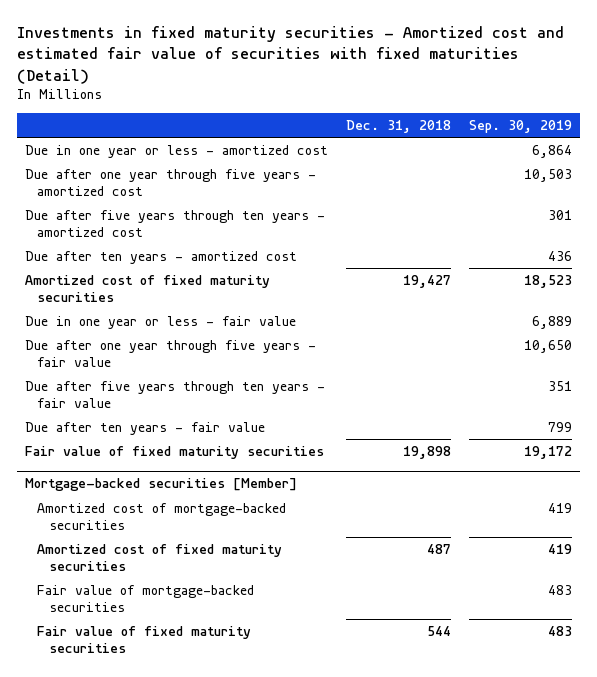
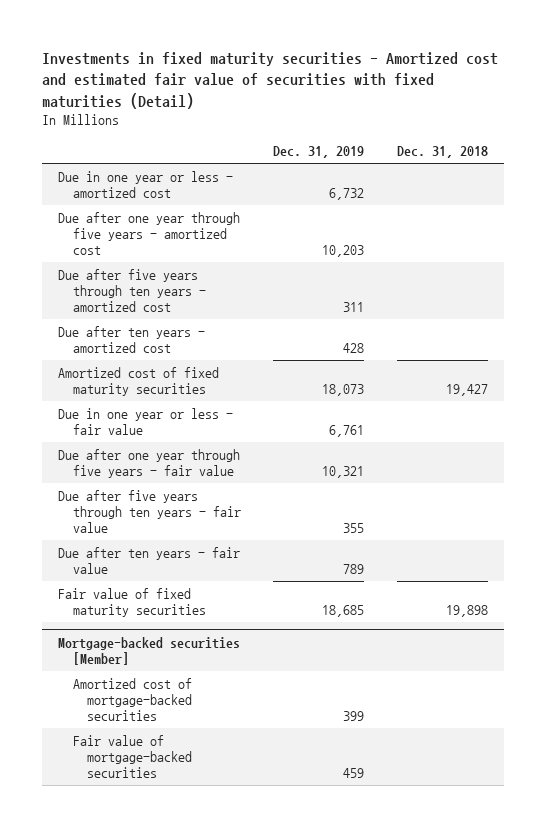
- | Dec. 31, 2018 | Sep. 30, 2019
+ | Dec. 31, 2019 | Dec. 31, 2018
@ Mortgage-backed securities [Member]
- Amortized cost of fixed maturity securities | 487 | 419
- Fair value of fixed maturity securities | 544 | 483

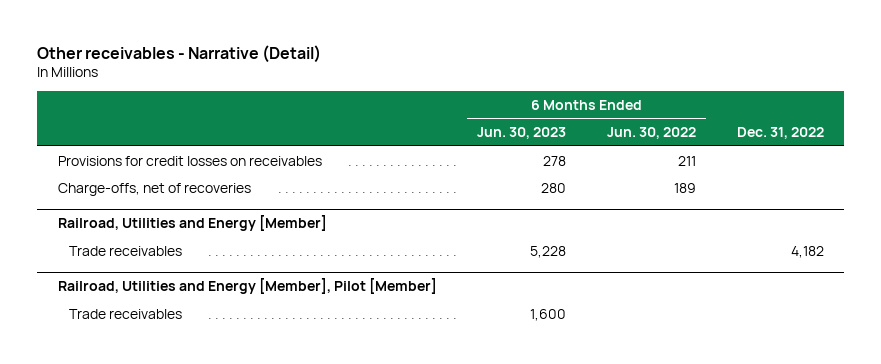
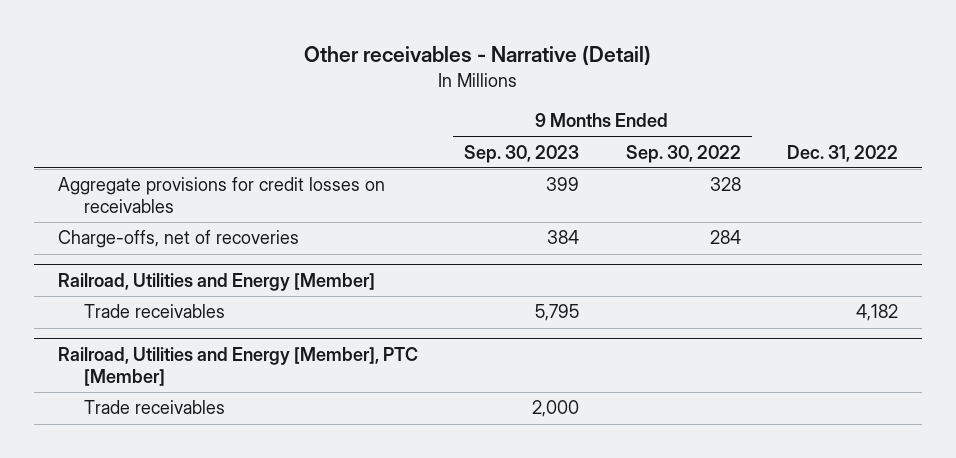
- | 6 Months Ended Jun. 30, 2023 | 6 Months Ended Jun. 30, 2022 | Dec. 31, 2022
+ | 9 Months Ended Sep. 30, 2023 | 9 Months Ended Sep. 30, 2022 | Dec. 31, 2022
- Provisions for credit losses on receivables | 278 | 211 |
+ Aggregate provisions for credit losses on receivables | 399 | 328 |
- Railroad, Utilities and Energy [Member], Pilot [Member]
+ Railroad, Utilities and Energy [Member], PTC [Member]

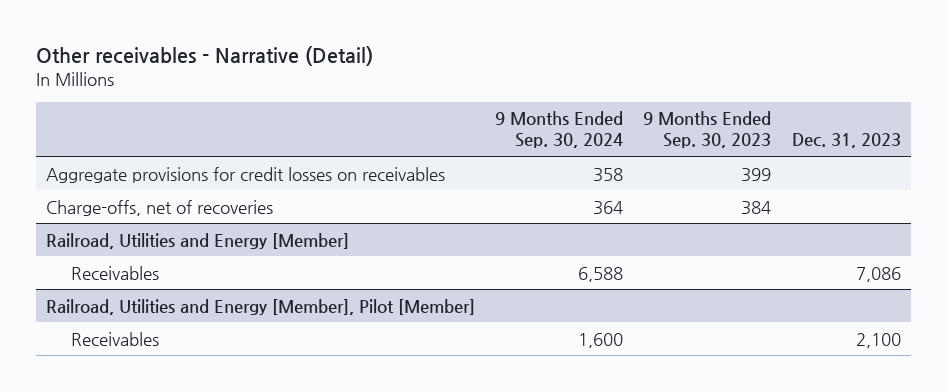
- | 9 Months Ended Sep. 30, 2023 | 9 Months Ended Sep. 30, 2022 | Dec. 31, 2022
+ | 9 Months Ended Sep. 30, 2024 | 9 Months Ended Sep. 30, 2023 | Dec. 31, 2023
@ Railroad, Utilities and Energy [Member]
- Trade receivables | 5,795 | | 4,182
- Railroad, Utilities and Energy [Member], PTC [Member]
- Trade receivables | 2,000 | |
@ Railroad, Utilities and Energy [Member]
+ Receivables | 6,588 | | 7,086
+ Railroad, Utilities and Energy [Member], Pilot [Member]
+ Receivables | 1,600 | | 2,100

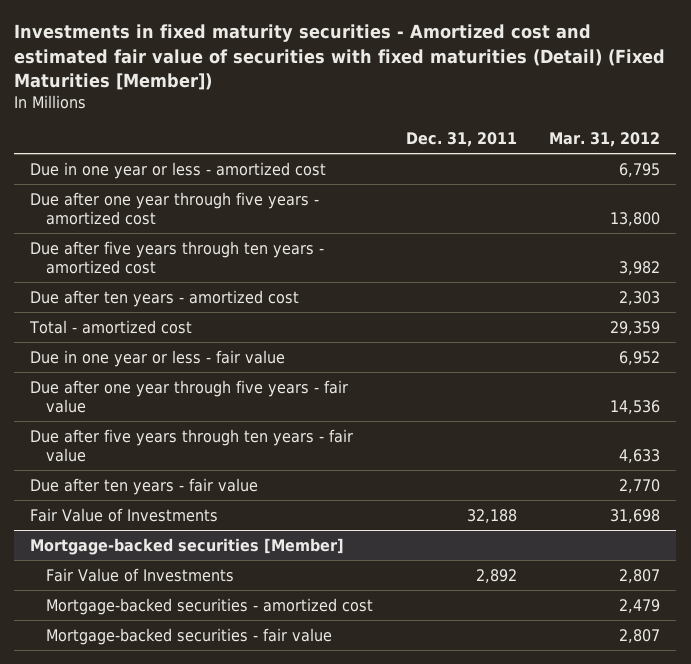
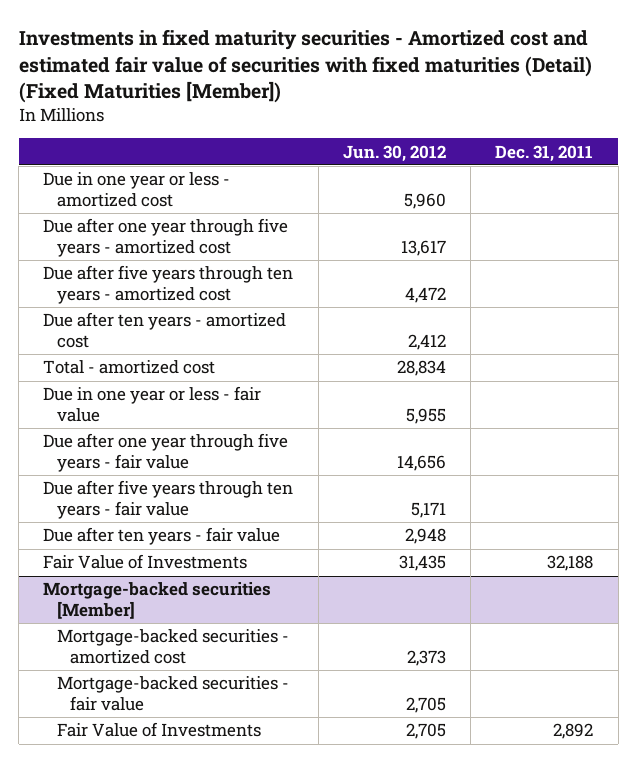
- | Dec. 31, 2011 | Mar. 31, 2012
+ | Jun. 30, 2012 | Dec. 31, 2011
@ Mortgage-backed securities [Member]
moved down: Fair Value of Investments | 2,705 | 2,892

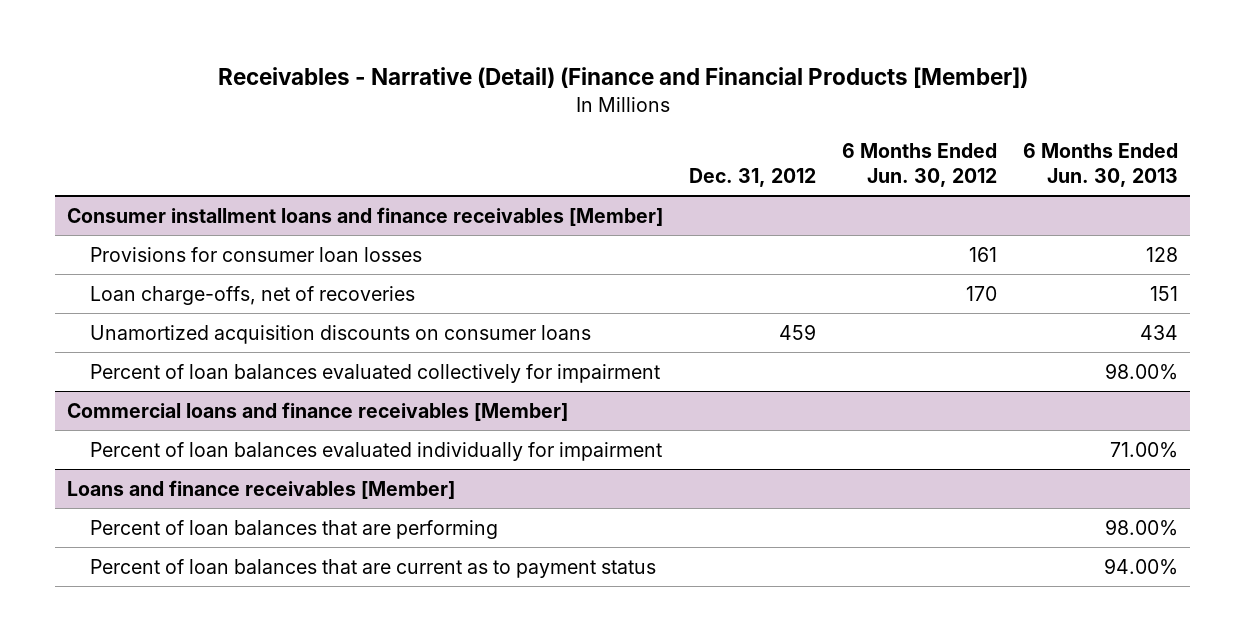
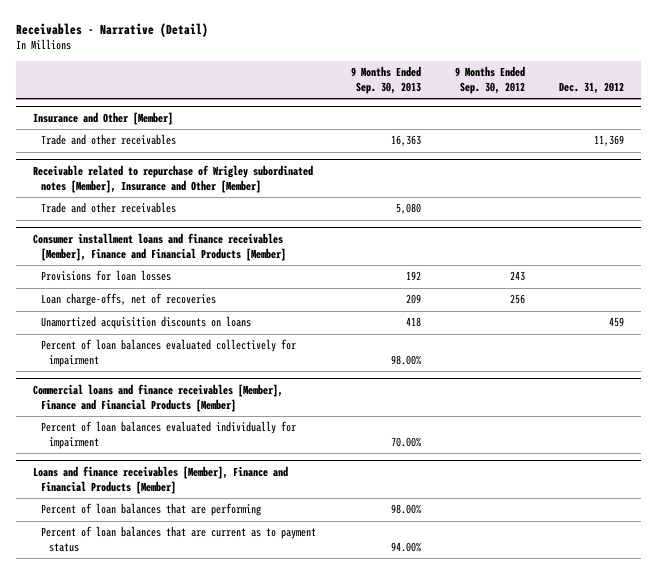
- Receivables - Narrative (Detail) (Finance and Financial Products [Member])
+ Receivables - Narrative (Detail)
- | Dec. 31, 2012 | 6 Months Ended Jun. 30, 2012 | 6 Months Ended Jun. 30, 2013
+ | 9 Months Ended Sep. 30, 2013 | 9 Months Ended Sep. 30, 2012 | Dec. 31, 2012
- Consumer installment loans and finance receivables [Member]
- Provisions for consumer loan losses | | 161 | 128
+ Insurance and Other [Member]
+ Trade and other receivables | 16,363 | | 11,369
+ Receivable related to repurchase of Wrigley subordinated notes [Member], Insurance and Other [Member]
+ Trade and other receivables | 5,080 | |
+ Consumer installment loans and finance receivables [Member], Finance and Financial Products [Member]
+ Provisions for loan losses | 192 | 243 |
- Unamortized acquisition discounts on consumer loans | 459 | | 434
+ Unamortized acquisition discounts on loans | 418 | | 459
- Commercial loans and finance receivables [Member]
+ Commercial loans and finance receivables [Member], Finance and Financial Products [Member]
- Loans and finance receivables [Member]
+ Loans and finance receivables [Member], Finance and Financial Products [Member]

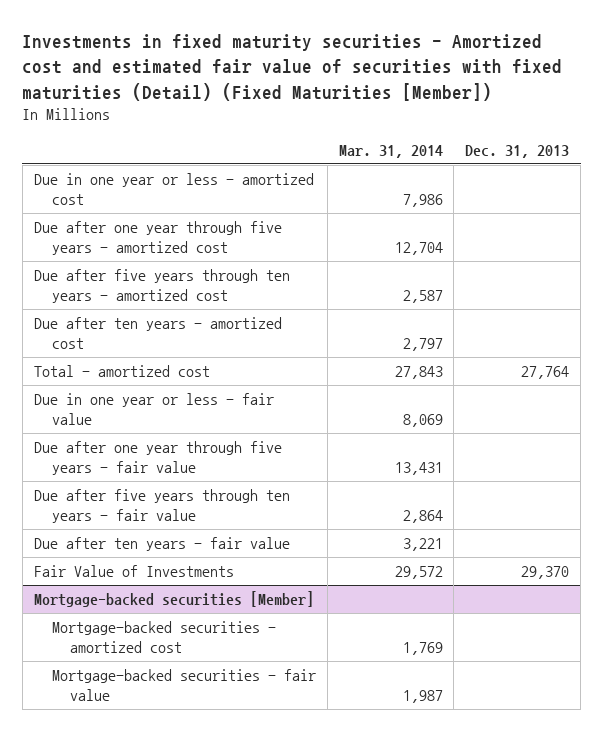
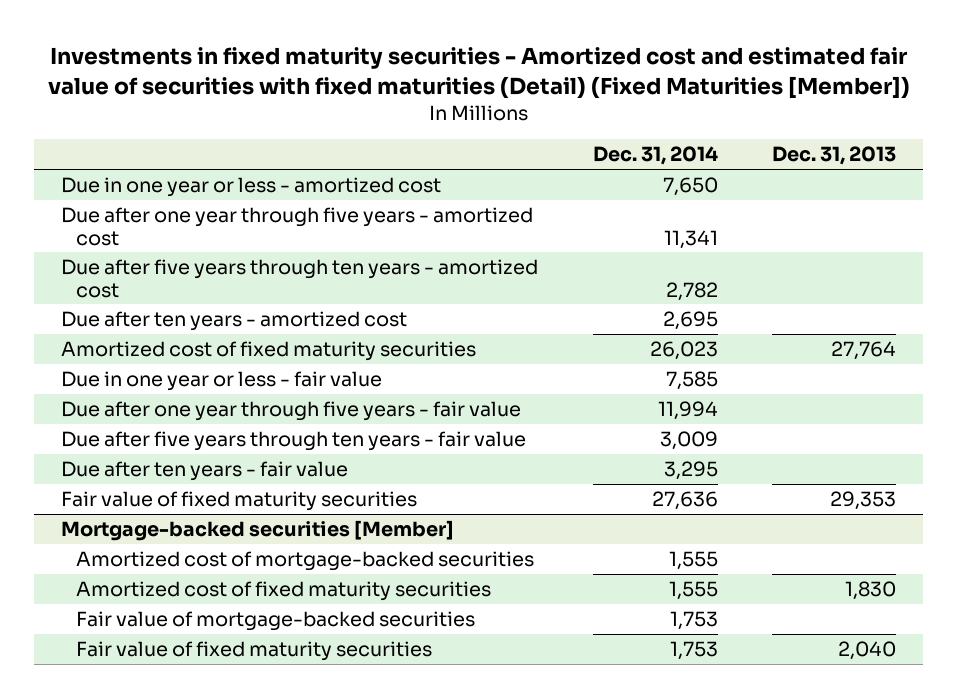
- | Mar. 31, 2014 | Dec. 31, 2013
+ | Dec. 31, 2014 | Dec. 31, 2013
- Total - amortized cost | 27,843 | 27,764
+ Amortized cost of fixed maturity securities | 26,023 | 27,764
- Fair Value of Investments | 29,572 | 29,370
+ Fair value of fixed maturity securities | 27,636 | 29,353
@ Mortgage-backed securities [Member]
- Mortgage-backed securities - amortized cost | 1,769 |
- Mortgage-backed securities - fair value | 1,987 |
+ Amortized cost of mortgage-backed securities | 1,555 |
+ Amortized cost of fixed maturity securities | 1,555 | 1,830
+ Fair value of mortgage-backed securities | 1,753 |
+ Fair value of fixed maturity securities | 1,753 | 2,040

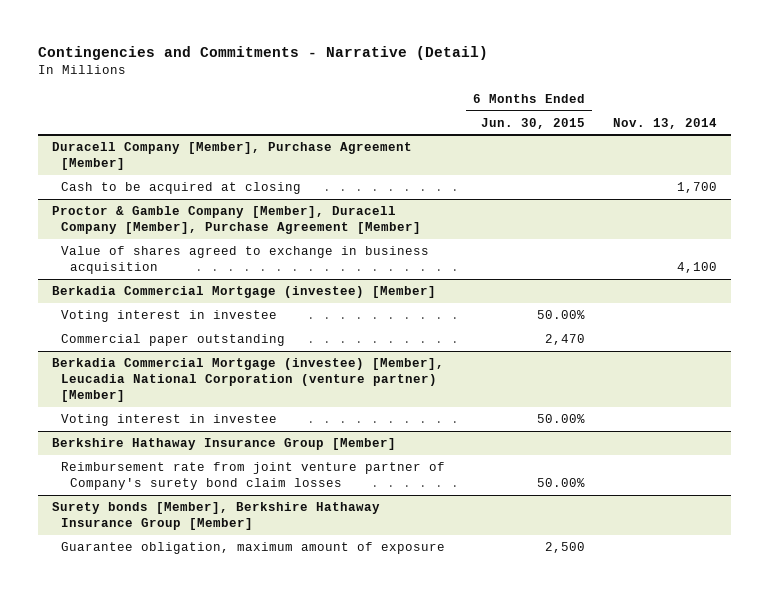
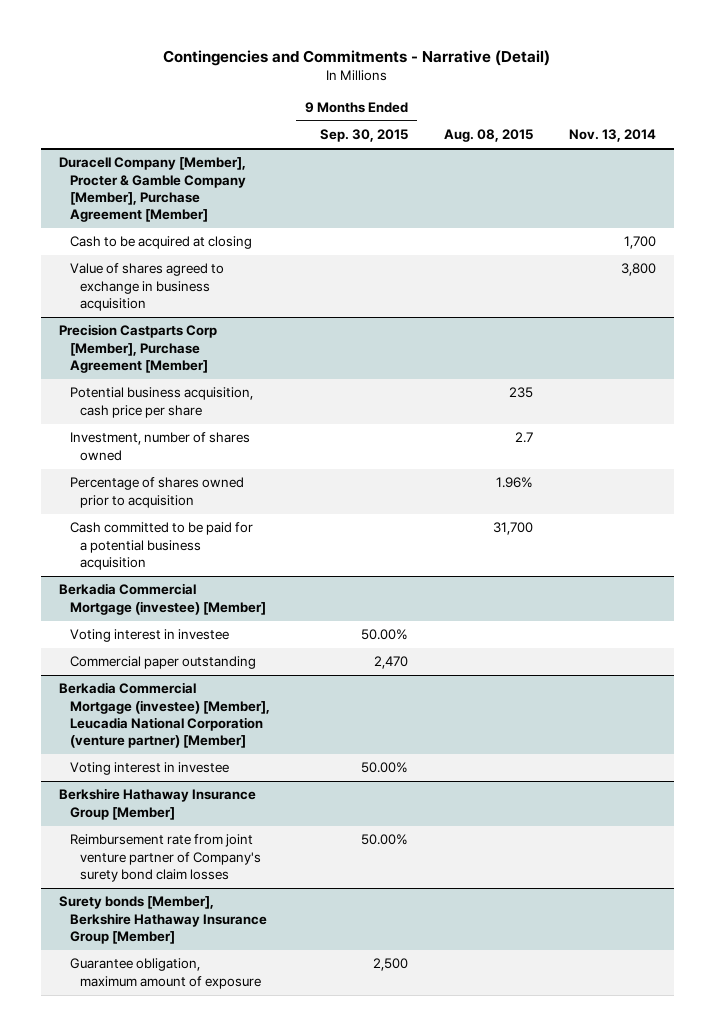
- | 6 Months Ended Jun. 30, 2015 | Nov. 13, 2014
+ | 9 Months Ended Sep. 30, 2015 | Aug. 08, 2015 | Nov. 13, 2014
- Duracell Company [Member], Purchase Agreement [Member]
- Cash to be acquired at closing | | 1,700
- Proctor & Gamble Company [Member], Duracell Company [Member], Purchase Agreement [Member]
- Value of shares agreed to exchange in business acquisition | | 4,100
+ Duracell Company [Member], Procter & Gamble Company [Member], Purchase Agreement [Member]
+ Cash to be acquired at closing | | | 1,700
+ Value of shares agreed to exchange in business acquisition | | | 3,800
+ Precision Castparts Corp [Member], Purchase Agreement [Member]
+ Potential business acquisition, cash price per share | | 235 |
+ Investment, number of shares owned | | 2.7 |
+ Percentage of shares owned prior to acquisition | | 1.96% |
+ Cash committed to be paid for a potential business acquisition | | 31,700 |

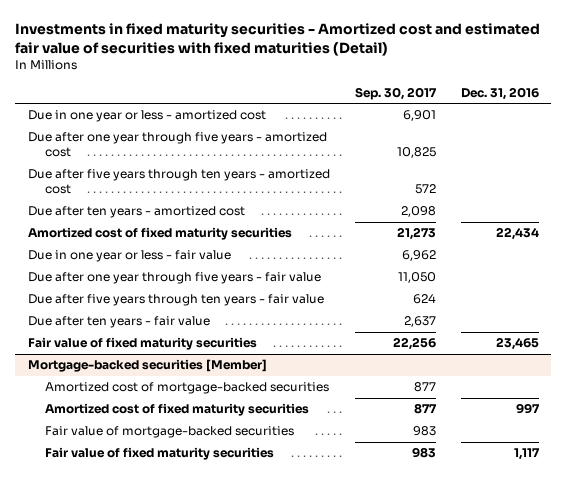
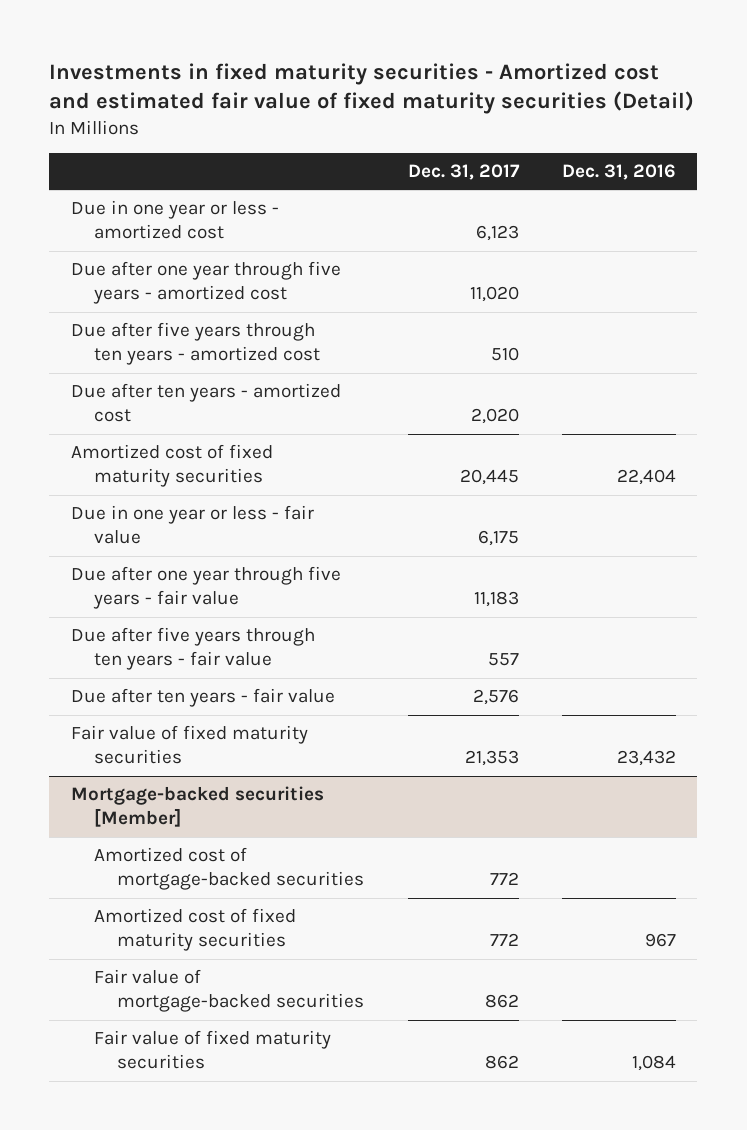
- Investments in fixed maturity securities - Amortized cost and estimated fair value of securities with fixed maturities (Detail)
+ Investments in fixed maturity securities - Amortized cost and estimated fair value of fixed maturity securities (Detail)
- | Sep. 30, 2017 | Dec. 31, 2016
+ | Dec. 31, 2017 | Dec. 31, 2016
- Amortized cost of fixed maturity securities | 21,273 | 22,434
+ Amortized cost of fixed maturity securities | 20,445 | 22,404
- Fair value of fixed maturity securities | 22,256 | 23,465
+ Fair value of fixed maturity securities | 21,353 | 23,432
@ Mortgage-backed securities [Member]
- Amortized cost of fixed maturity securities | 877 | 997
+ Amortized cost of fixed maturity securities | 772 | 967
- Fair value of fixed maturity securities | 983 | 1,117
+ Fair value of fixed maturity securities | 862 | 1,084

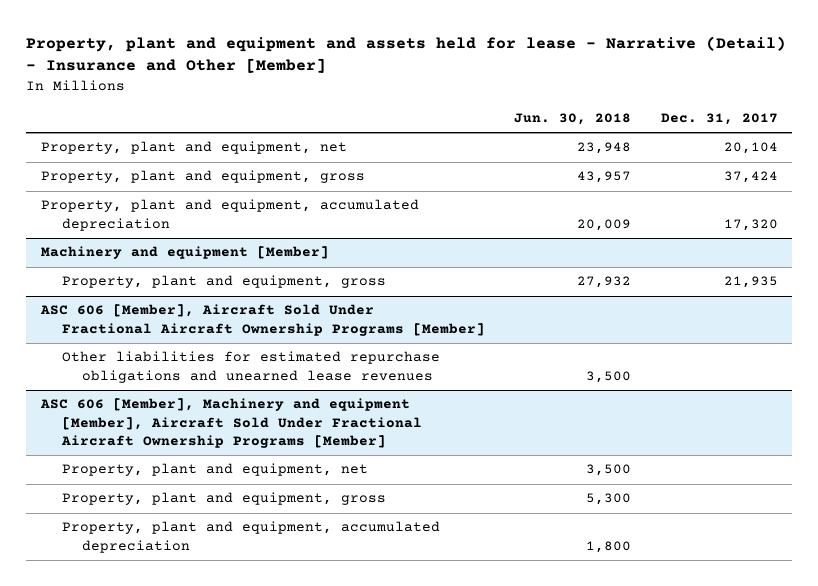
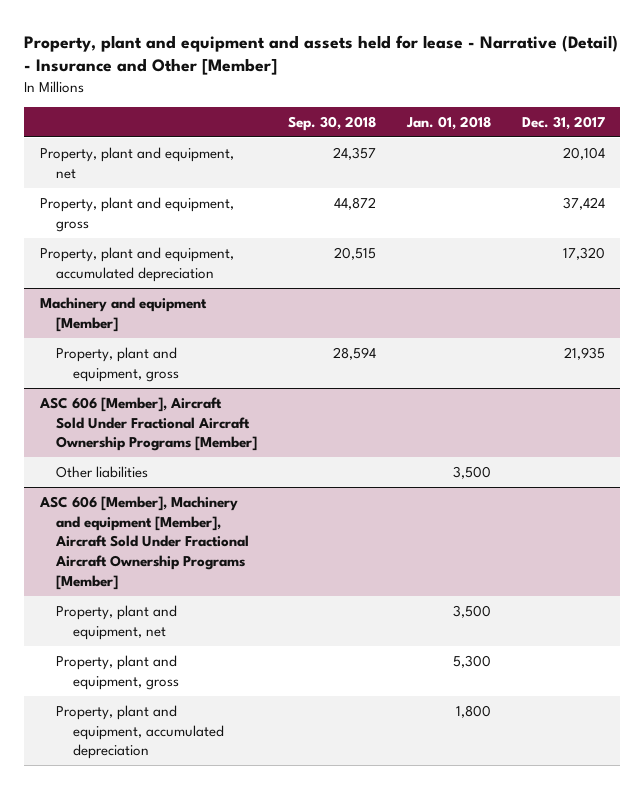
- | Jun. 30, 2018 | Dec. 31, 2017
+ | Sep. 30, 2018 | Jan. 01, 2018 | Dec. 31, 2017
@ ASC 606 [Member], Aircraft Sold Under Fractional Aircraft Ownership Programs [Member]
- Other liabilities for estimated repurchase obligations and unearned lease revenues | 3,500 |
+ Other liabilities | | 3,500 |

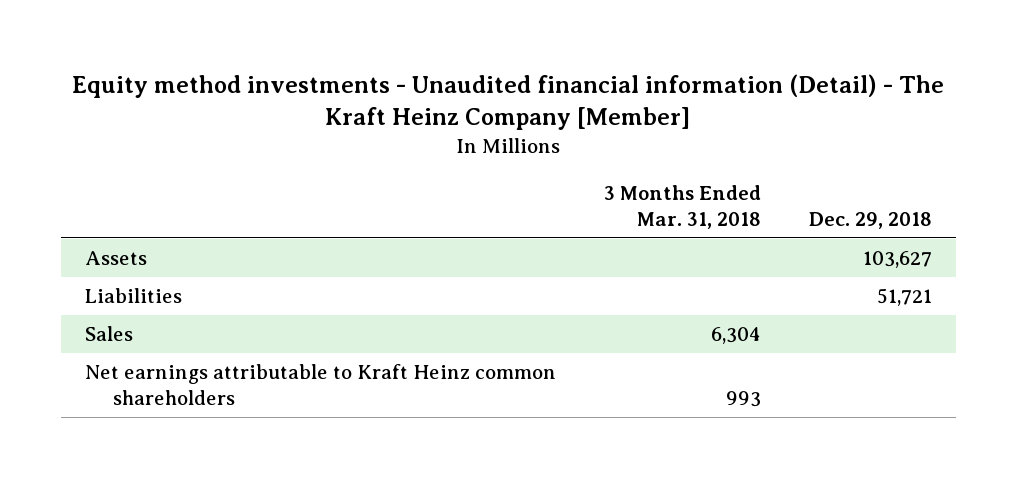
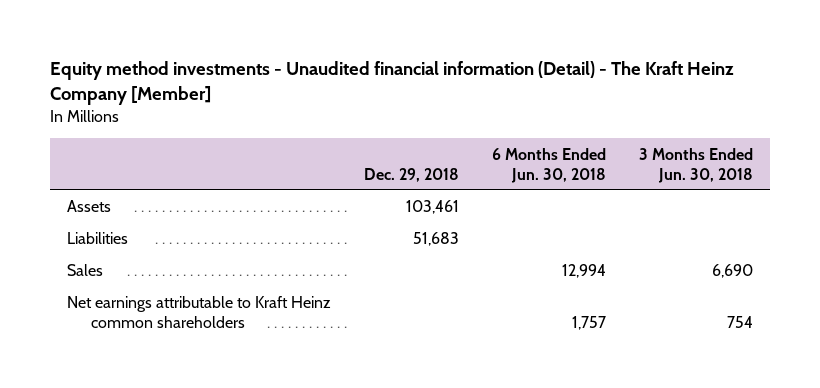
- | 3 Months Ended Mar. 31, 2018 | Dec. 29, 2018
+ | Dec. 29, 2018 | 6 Months Ended Jun. 30, 2018 | 3 Months Ended Jun. 30, 2018
- Assets | | 103,627
- Liabilities | | 51,721
+ Assets | 103,461 | |
+ Liabilities | 51,683 | |

